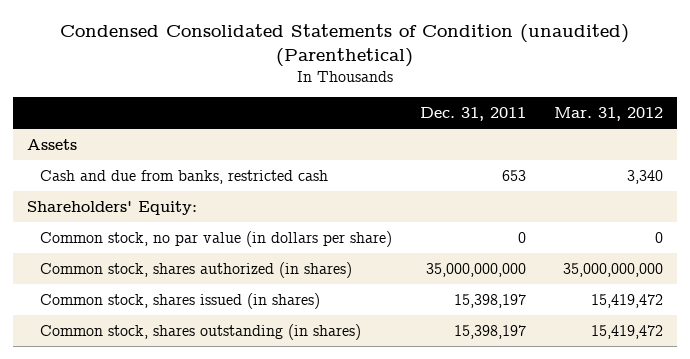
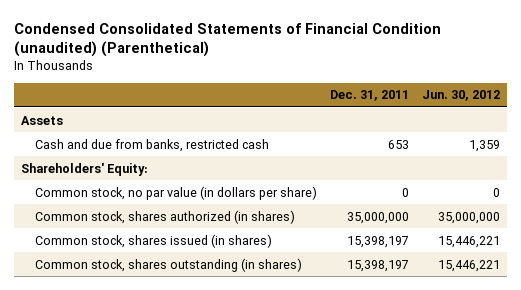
- Condensed Consolidated Statements of Condition (unaudited) (Parenthetical)
+ Condensed Consolidated Statements of Financial Condition (unaudited) (Parenthetical)
- | Dec. 31, 2011 | Mar. 31, 2012
+ | Dec. 31, 2011 | Jun. 30, 2012
- Common stock, shares authorized (in shares) | 35,000,000,000 | 35,000,000,000
+ Common stock, shares authorized (in shares) | 35,000,000 | 35,000,000

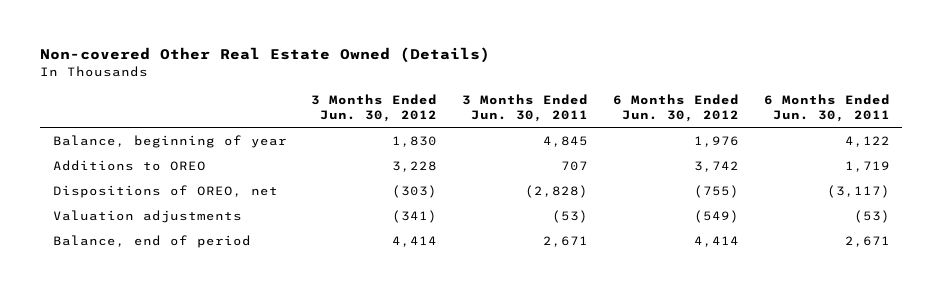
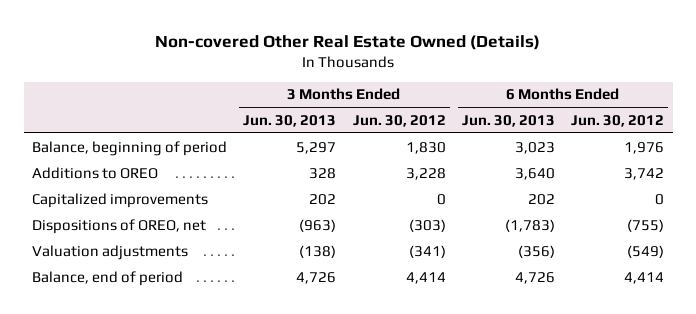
- | 3 Months Ended Jun. 30, 2012 | 3 Months Ended Jun. 30, 2011 | 6 Months Ended Jun. 30, 2012 | 6 Months Ended Jun. 30, 2011
+ | 3 Months Ended Jun. 30, 2013 | 3 Months Ended Jun. 30, 2012 | 6 Months Ended Jun. 30, 2013 | 6 Months Ended Jun. 30, 2012
- Balance, beginning of year | 1,830 | 4,845 | 1,976 | 4,122
+ Balance, beginning of period | 5,297 | 1,830 | 3,023 | 1,976
+ Capitalized improvements | 202 | 0 | 202 | 0

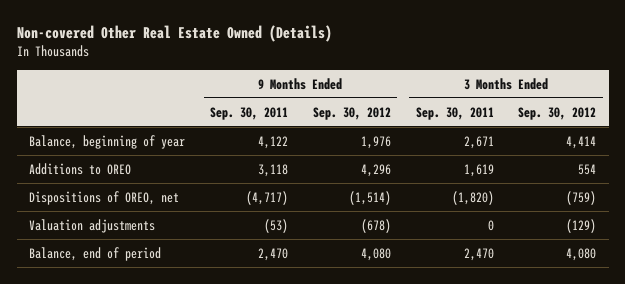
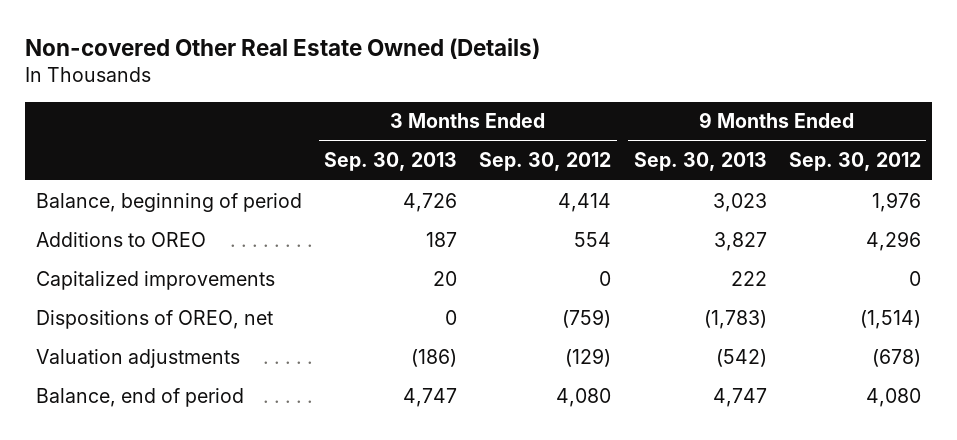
- | 9 Months Ended Sep. 30, 2011 | 9 Months Ended Sep. 30, 2012 | 3 Months Ended Sep. 30, 2011 | 3 Months Ended Sep. 30, 2012
+ | 3 Months Ended Sep. 30, 2013 | 3 Months Ended Sep. 30, 2012 | 9 Months Ended Sep. 30, 2013 | 9 Months Ended Sep. 30, 2012
- Balance, beginning of year | 4,122 | 1,976 | 2,671 | 4,414
+ Balance, beginning of period | 4,726 | 4,414 | 3,023 | 1,976
+ Capitalized improvements | 20 | 0 | 222 | 0

